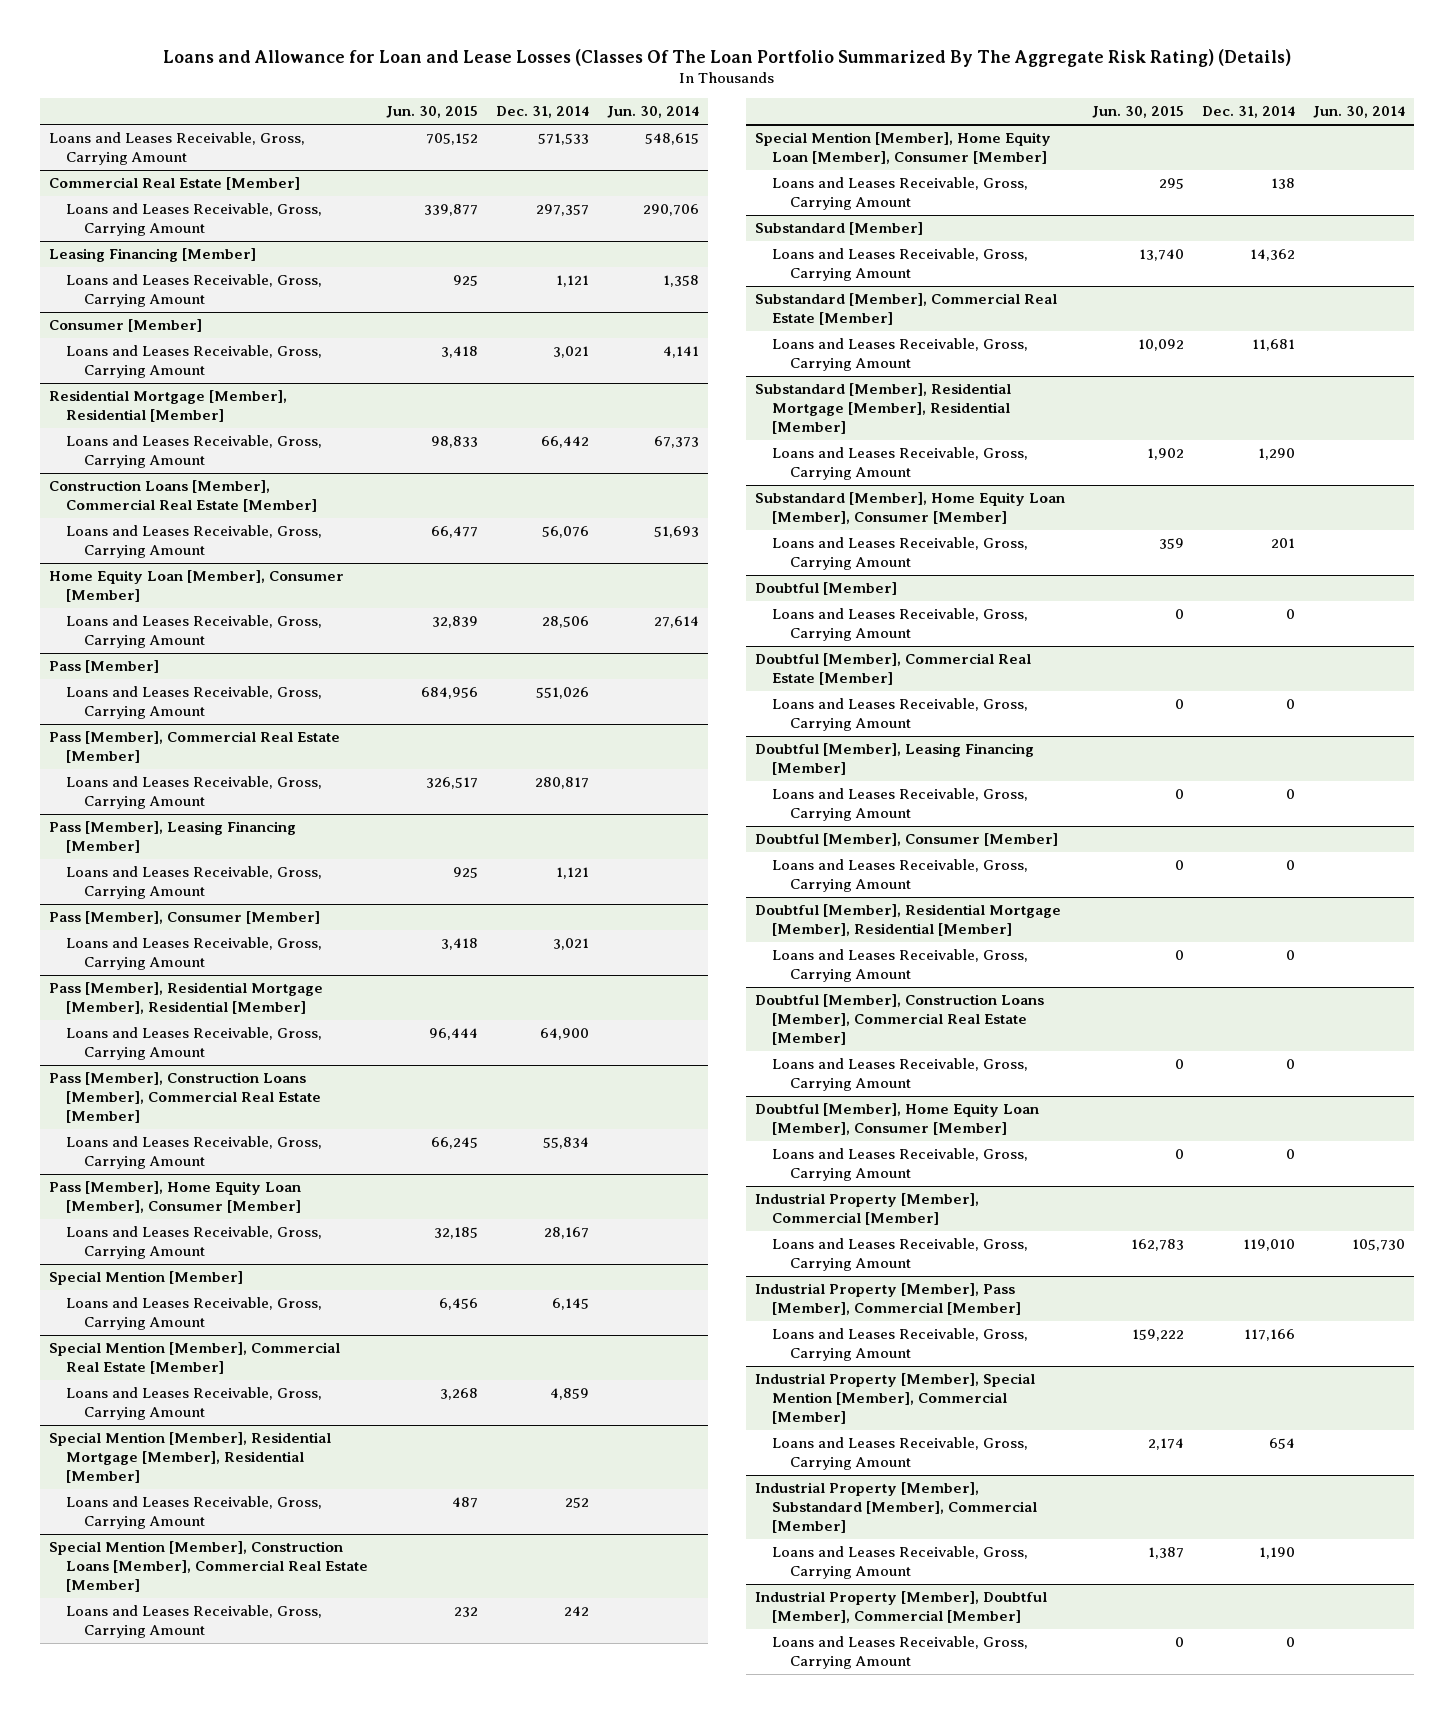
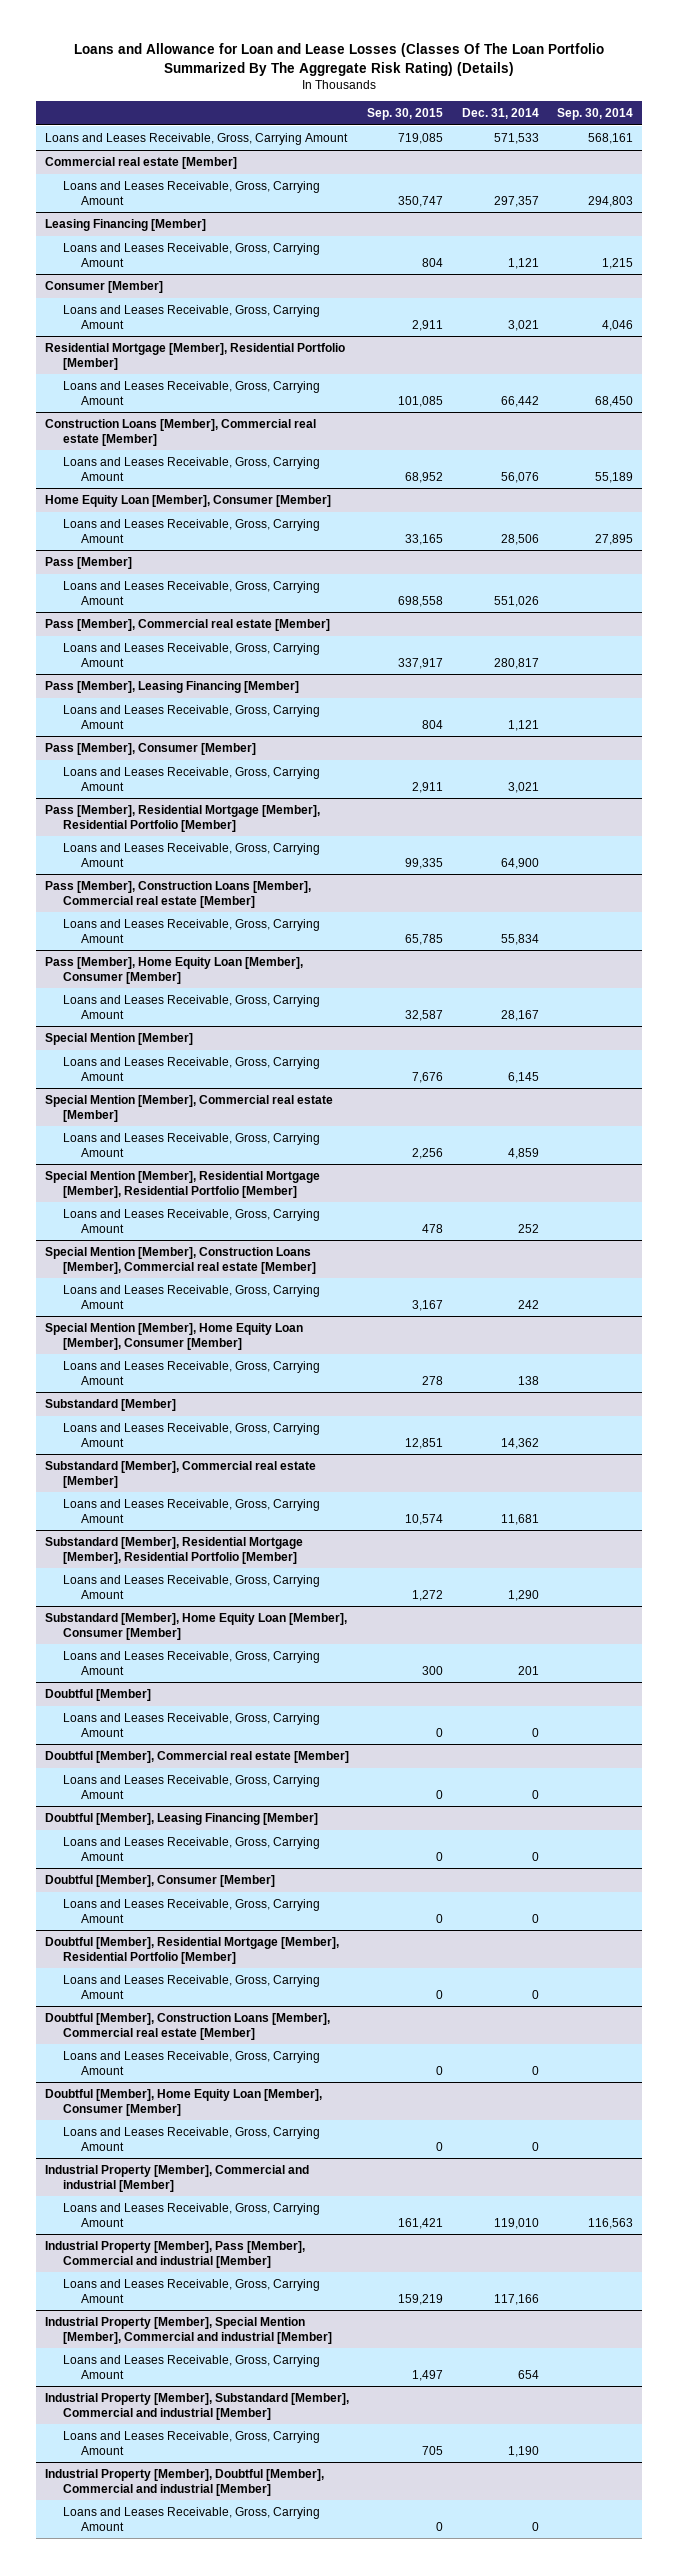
- | Jun. 30, 2015 | Dec. 31, 2014 | Jun. 30, 2014
+ | Sep. 30, 2015 | Dec. 31, 2014 | Sep. 30, 2014
- Commercial Real Estate [Member]
+ Commercial real estate [Member]
- Residential Mortgage [Member], Residential [Member]
+ Residential Mortgage [Member], Residential Portfolio [Member]
- Construction Loans [Member], Commercial Real Estate [Member]
+ Construction Loans [Member], Commercial real estate [Member]
- Pass [Member], Commercial Real Estate [Member]
+ Pass [Member], Commercial real estate [Member]
- Pass [Member], Residential Mortgage [Member], Residential [Member]
+ Pass [Member], Residential Mortgage [Member], Residential Portfolio [Member]
- Pass [Member], Construction Loans [Member], Commercial Real Estate [Member]
+ Pass [Member], Construction Loans [Member], Commercial real estate [Member]
- Special Mention [Member], Commercial Real Estate [Member]
+ Special Mention [Member], Commercial real estate [Member]
- Special Mention [Member], Residential Mortgage [Member], Residential [Member]
+ Special Mention [Member], Residential Mortgage [Member], Residential Portfolio [Member]
- Special Mention [Member], Construction Loans [Member], Commercial Real Estate [Member]
+ Special Mention [Member], Construction Loans [Member], Commercial real estate [Member]
- Substandard [Member], Commercial Real Estate [Member]
+ Substandard [Member], Commercial real estate [Member]
- Substandard [Member], Residential Mortgage [Member], Residential [Member]
+ Substandard [Member], Residential Mortgage [Member], Residential Portfolio [Member]
- Doubtful [Member], Commercial Real Estate [Member]
+ Doubtful [Member], Commercial real estate [Member]
- Doubtful [Member], Residential Mortgage [Member], Residential [Member]
+ Doubtful [Member], Residential Mortgage [Member], Residential Portfolio [Member]
- Doubtful [Member], Construction Loans [Member], Commercial Real Estate [Member]
+ Doubtful [Member], Construction Loans [Member], Commercial real estate [Member]
- Industrial Property [Member], Commercial [Member]
+ Industrial Property [Member], Commercial and industrial [Member]
- Industrial Property [Member], Pass [Member], Commercial [Member]
+ Industrial Property [Member], Pass [Member], Commercial and industrial [Member]
- Industrial Property [Member], Special Mention [Member], Commercial [Member]
+ Industrial Property [Member], Special Mention [Member], Commercial and industrial [Member]
- Industrial Property [Member], Substandard [Member], Commercial [Member]
+ Industrial Property [Member], Substandard [Member], Commercial and industrial [Member]
- Industrial Property [Member], Doubtful [Member], Commercial [Member]
+ Industrial Property [Member], Doubtful [Member], Commercial and industrial [Member]

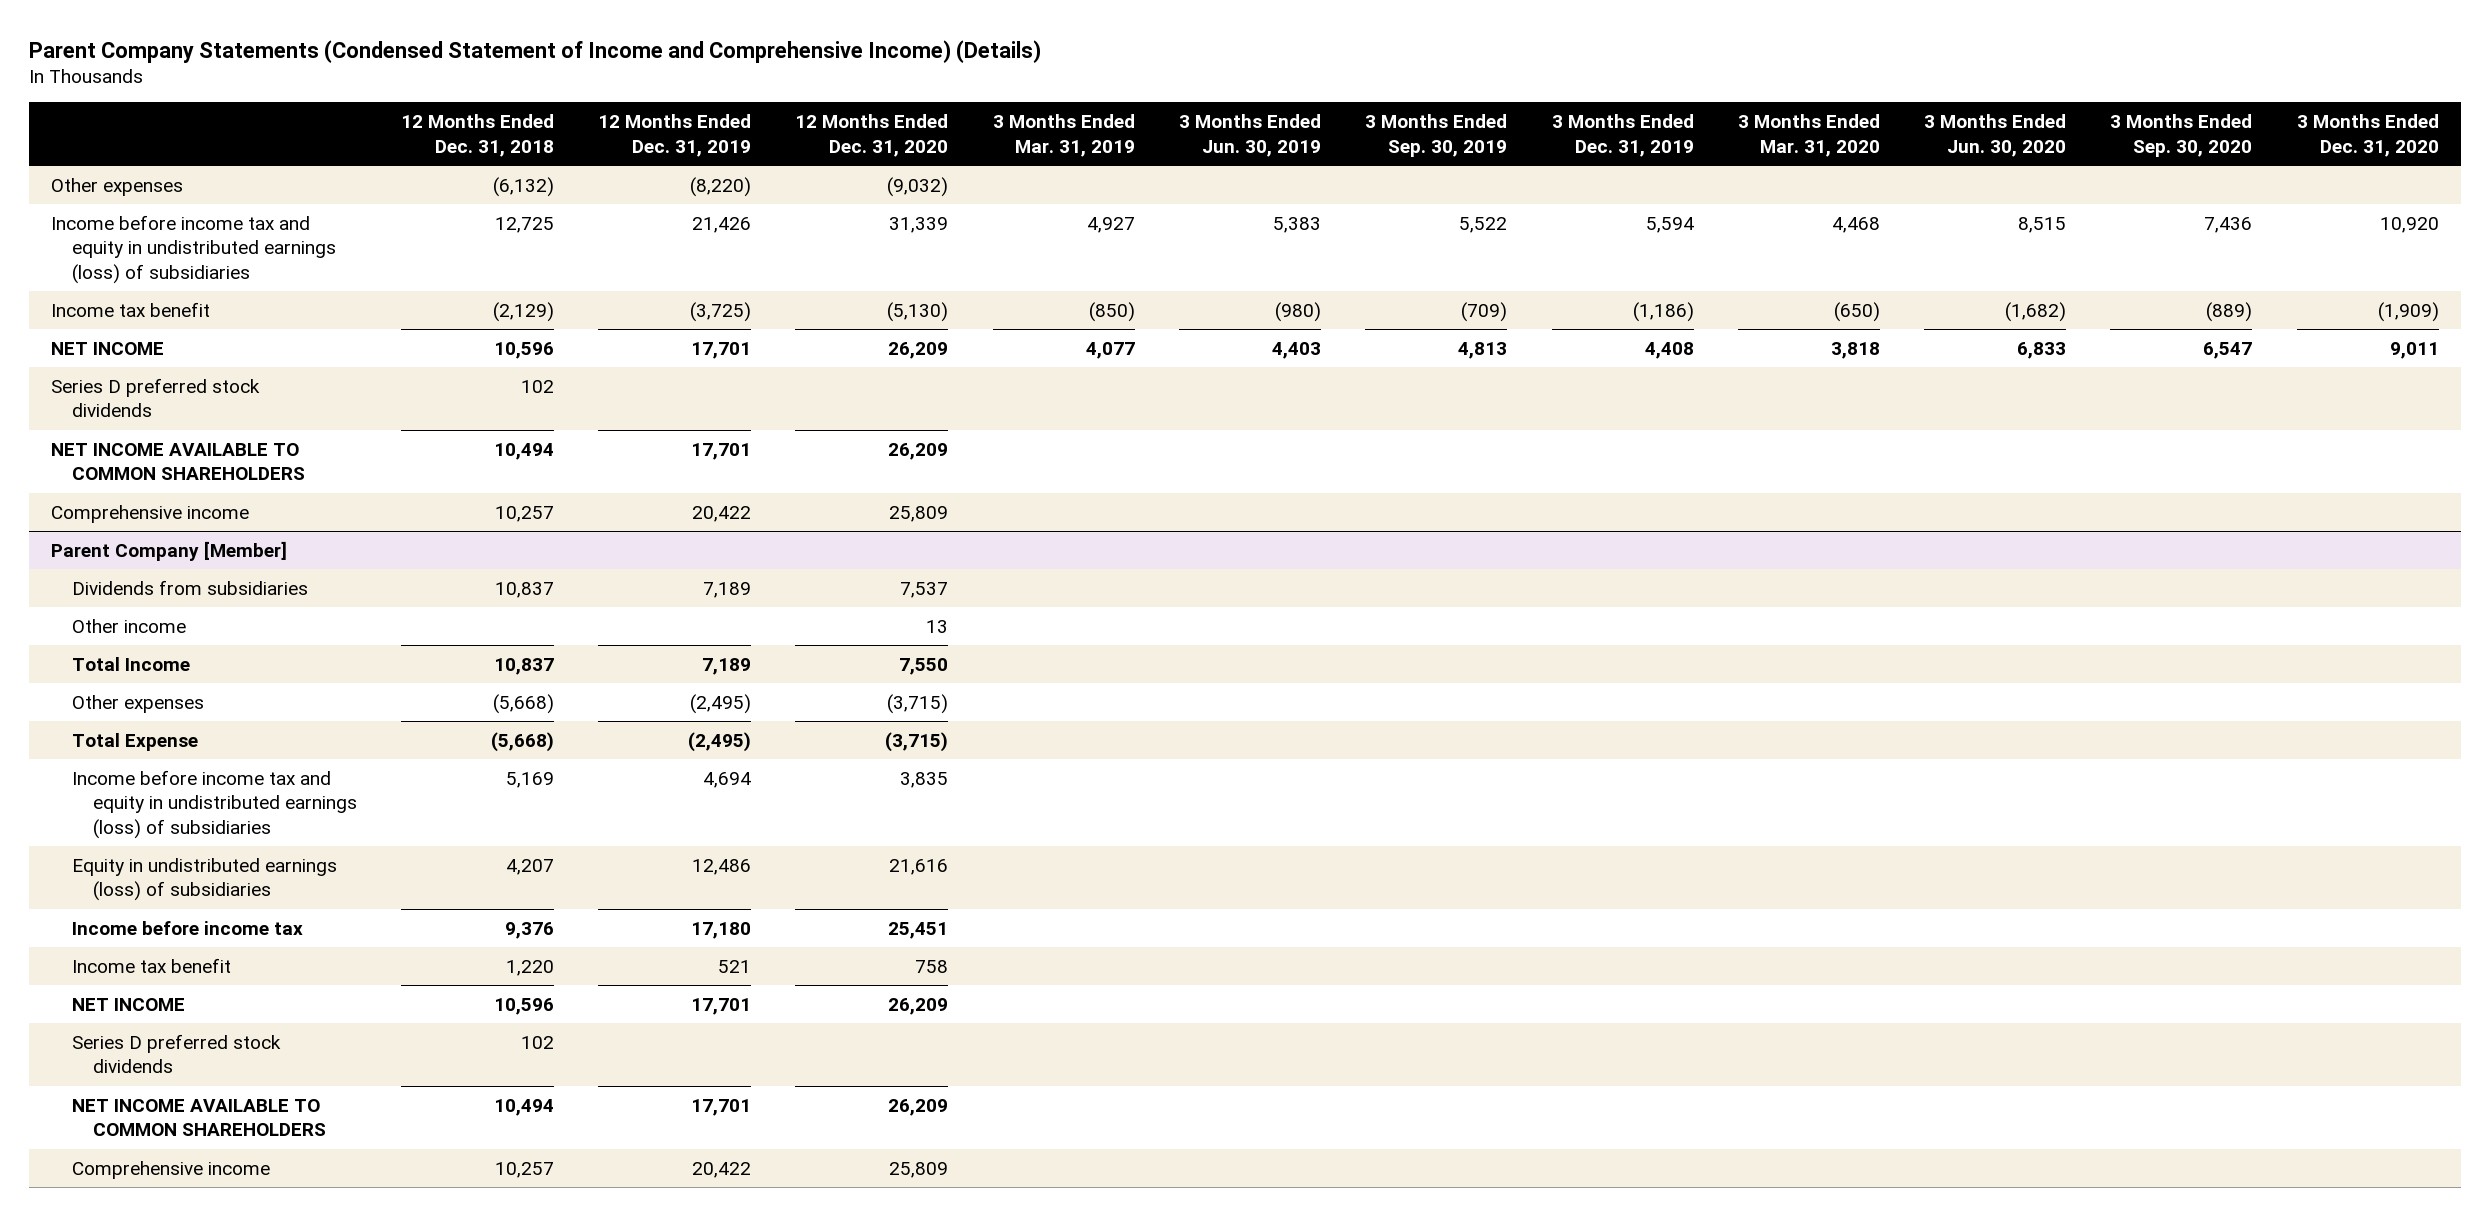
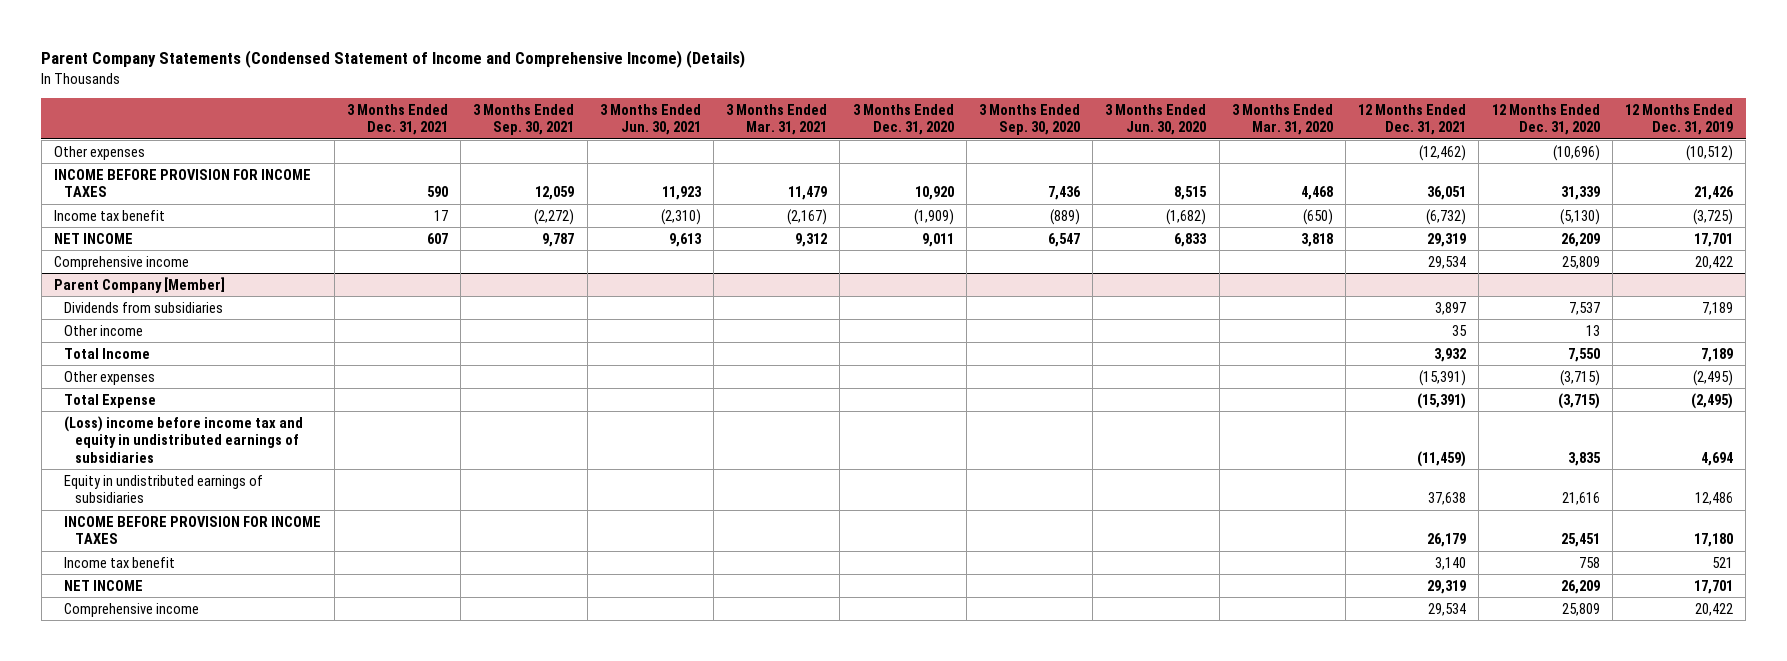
- | 12 Months Ended Dec. 31, 2018 | 12 Months Ended Dec. 31, 2019 | 12 Months Ended Dec. 31, 2020 | 3 Months Ended Mar. 31, 2019 | 3 Months Ended Jun. 30, 2019 | 3 Months Ended Sep. 30, 2019 | 3 Months Ended Dec. 31, 2019 | 3 Months Ended Mar. 31, 2020 | 3 Months Ended Jun. 30, 2020 | 3 Months Ended Sep. 30, 2020 | 3 Months Ended Dec. 31, 2020
+ | 3 Months Ended Dec. 31, 2021 | 3 Months Ended Sep. 30, 2021 | 3 Months Ended Jun. 30, 2021 | 3 Months Ended Mar. 31, 2021 | 3 Months Ended Dec. 31, 2020 | 3 Months Ended Sep. 30, 2020 | 3 Months Ended Jun. 30, 2020 | 3 Months Ended Mar. 31, 2020 | 12 Months Ended Dec. 31, 2021 | 12 Months Ended Dec. 31, 2020 | 12 Months Ended Dec. 31, 2019
- Other expenses | (6,132) | (8,220) | (9,032) | | | | | | | |
- Income before income tax and equity in undistributed earnings (loss) of subsidiaries | 12,725 | 21,426 | 31,339 | 4,927 | 5,383 | 5,522 | 5,594 | 4,468 | 8,515 | 7,436 | 10,920
+ Other expenses | | | | | | | | | (12,462) | (10,696) | (10,512)
+ INCOME BEFORE PROVISION FOR INCOME TAXES | 590 | 12,059 | 11,923 | 11,479 | 10,920 | 7,436 | 8,515 | 4,468 | 36,051 | 31,339 | 21,426
- Series D preferred stock dividends | 102 | | | | | | | | | |
- NET INCOME AVAILABLE TO COMMON SHAREHOLDERS | 10,494 | 17,701 | 26,209 | | | | | | | |
@ Parent Company [Member]
- Income before income tax and equity in undistributed earnings (loss) of subsidiaries | 5,169 | 4,694 | 3,835 | | | | | | | |
- Equity in undistributed earnings (loss) of subsidiaries | 4,207 | 12,486 | 21,616 | | | | | | | |
- Income before income tax | 9,376 | 17,180 | 25,451 | | | | | | | |
+ (Loss) income before income tax and equity in undistributed earnings of subsidiaries | | | | | | | | | (11,459) | 3,835 | 4,694
+ Equity in undistributed earnings of subsidiaries | | | | | | | | | 37,638 | 21,616 | 12,486
+ INCOME BEFORE PROVISION FOR INCOME TAXES | | | | | | | | | 26,179 | 25,451 | 17,180
- Series D preferred stock dividends | 102 | | | | | | | | | |
- NET INCOME AVAILABLE TO COMMON SHAREHOLDERS | 10,494 | 17,701 | 26,209 | | | | | | | |

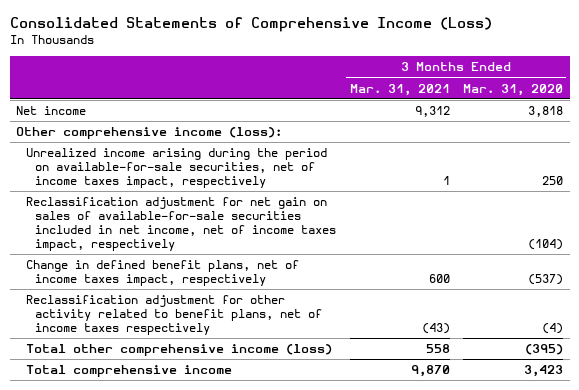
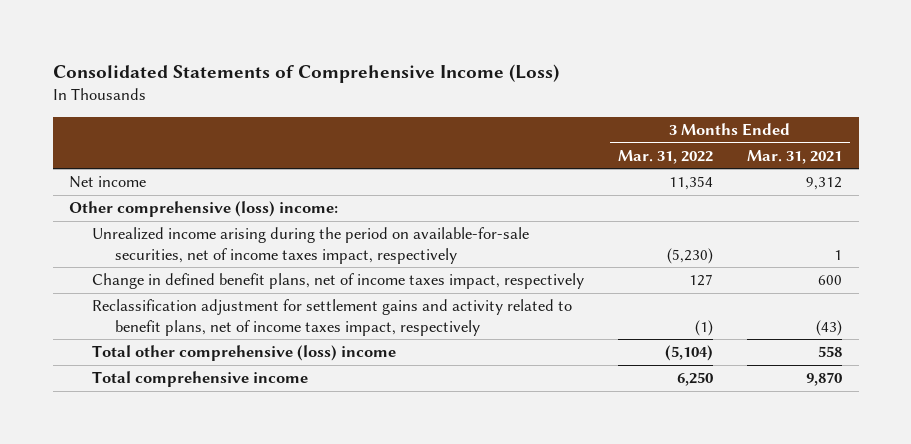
- | 3 Months Ended Mar. 31, 2021 | 3 Months Ended Mar. 31, 2020
+ | 3 Months Ended Mar. 31, 2022 | 3 Months Ended Mar. 31, 2021
- Other comprehensive income (loss):
+ Other comprehensive (loss) income:
- Reclassification adjustment for net gain on sales of available-for-sale securities included in net income, net of income taxes impact, respectively | | (104)
- Reclassification adjustment for other activity related to benefit plans, net of income taxes respectively | (43) | (4)
- Total other comprehensive income (loss) | 558 | (395)
+ Reclassification adjustment for settlement gains and activity related to benefit plans, net of income taxes impact, respectively | (1) | (43)
+ Total other comprehensive (loss) income | (5,104) | 558

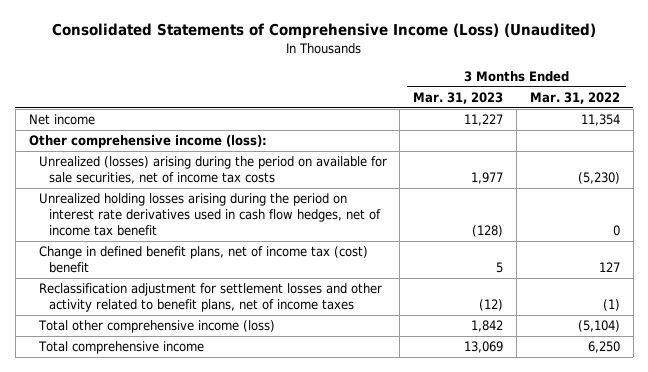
- Consolidated Statements of Comprehensive Income (Loss)
+ Consolidated Statements of Comprehensive Income (Loss) (Unaudited)
- | 3 Months Ended Mar. 31, 2022 | 3 Months Ended Mar. 31, 2021
+ | 3 Months Ended Mar. 31, 2023 | 3 Months Ended Mar. 31, 2022
- Other comprehensive (loss) income:
- Unrealized income arising during the period on available-for-sale securities, net of income taxes impact, respectively | (5,230) | 1
- Change in defined benefit plans, net of income taxes impact, respectively | 127 | 600
- Reclassification adjustment for settlement gains and activity related to benefit plans, net of income taxes impact, respectively | (1) | (43)
- Total other comprehensive (loss) income | (5,104) | 558
+ Other comprehensive income (loss):
+ Unrealized (losses) arising during the period on available for sale securities, net of income tax costs | 1,977 | (5,230)
+ Unrealized holding losses arising during the period on interest rate derivatives used in cash flow hedges, net of income tax benefit | (128) | 0
+ Change in defined benefit plans, net of income tax (cost) benefit | 5 | 127
+ Reclassification adjustment for settlement losses and other activity related to benefit plans, net of income taxes | (12) | (1)
+ Total other comprehensive income (loss) | 1,842 | (5,104)

